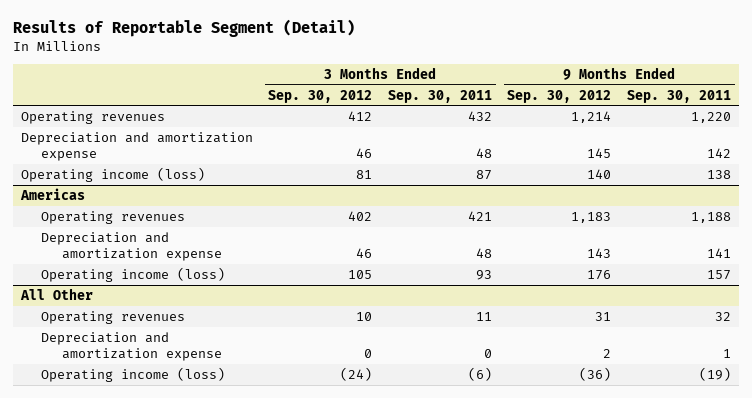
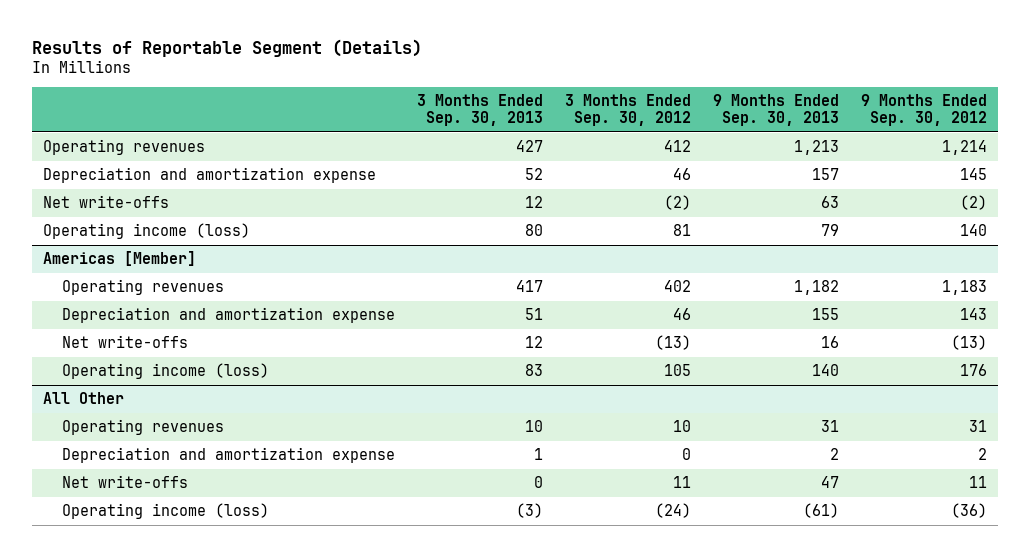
- Results of Reportable Segment (Detail)
+ Results of Reportable Segment (Details)
- | 3 Months Ended Sep. 30, 2012 | 3 Months Ended Sep. 30, 2011 | 9 Months Ended Sep. 30, 2012 | 9 Months Ended Sep. 30, 2011
+ | 3 Months Ended Sep. 30, 2013 | 3 Months Ended Sep. 30, 2012 | 9 Months Ended Sep. 30, 2013 | 9 Months Ended Sep. 30, 2012
+ Net write-offs | 12 | (2) | 63 | (2)
- Americas
+ Americas [Member]
+ Net write-offs | 12 | (13) | 16 | (13)
@ All Other
+ Net write-offs | 0 | 11 | 47 | 11

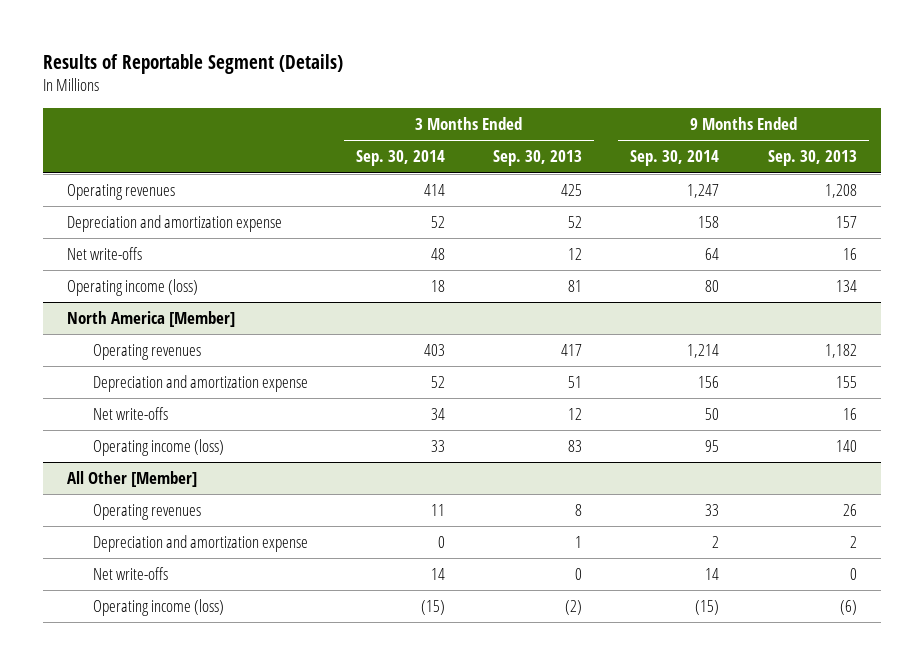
- | 3 Months Ended Sep. 30, 2013 | 3 Months Ended Sep. 30, 2012 | 9 Months Ended Sep. 30, 2013 | 9 Months Ended Sep. 30, 2012
+ | 3 Months Ended Sep. 30, 2014 | 3 Months Ended Sep. 30, 2013 | 9 Months Ended Sep. 30, 2014 | 9 Months Ended Sep. 30, 2013
- Operating revenues | 427 | 412 | 1,213 | 1,214
+ Operating revenues | 414 | 425 | 1,247 | 1,208
- Net write-offs | 12 | (2) | 63 | (2)
- Operating income (loss) | 80 | 81 | 79 | 140
- Americas [Member]
+ Net write-offs | 48 | 12 | 64 | 16
+ Operating income (loss) | 18 | 81 | 80 | 134
+ North America [Member]
- All Other
- Operating revenues | 10 | 10 | 31 | 31
+ All Other [Member]
+ Operating revenues | 11 | 8 | 33 | 26
- Net write-offs | 0 | 11 | 47 | 11
- Operating income (loss) | (3) | (24) | (61) | (36)
+ Net write-offs | 14 | 0 | 14 | 0
+ Operating income (loss) | (15) | (2) | (15) | (6)

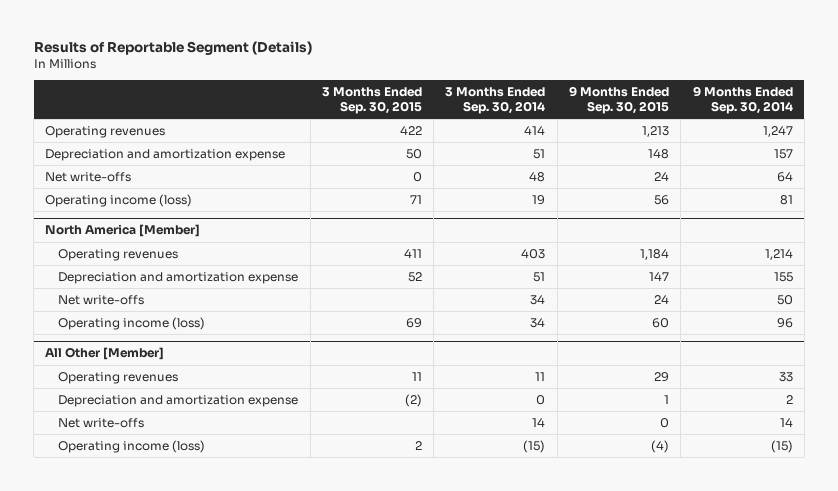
- | 3 Months Ended Sep. 30, 2014 | 3 Months Ended Sep. 30, 2013 | 9 Months Ended Sep. 30, 2014 | 9 Months Ended Sep. 30, 2013
+ | 3 Months Ended Sep. 30, 2015 | 3 Months Ended Sep. 30, 2014 | 9 Months Ended Sep. 30, 2015 | 9 Months Ended Sep. 30, 2014
- Depreciation and amortization expense | 52 | 52 | 158 | 157
+ Depreciation and amortization expense | 50 | 51 | 148 | 157
- Operating income (loss) | 18 | 81 | 80 | 134
+ Operating income (loss) | 71 | 19 | 56 | 81
@ North America [Member]
- Depreciation and amortization expense | 52 | 51 | 156 | 155
+ Depreciation and amortization expense | 52 | 51 | 147 | 155
- Operating income (loss) | 33 | 83 | 95 | 140
+ Operating income (loss) | 69 | 34 | 60 | 96

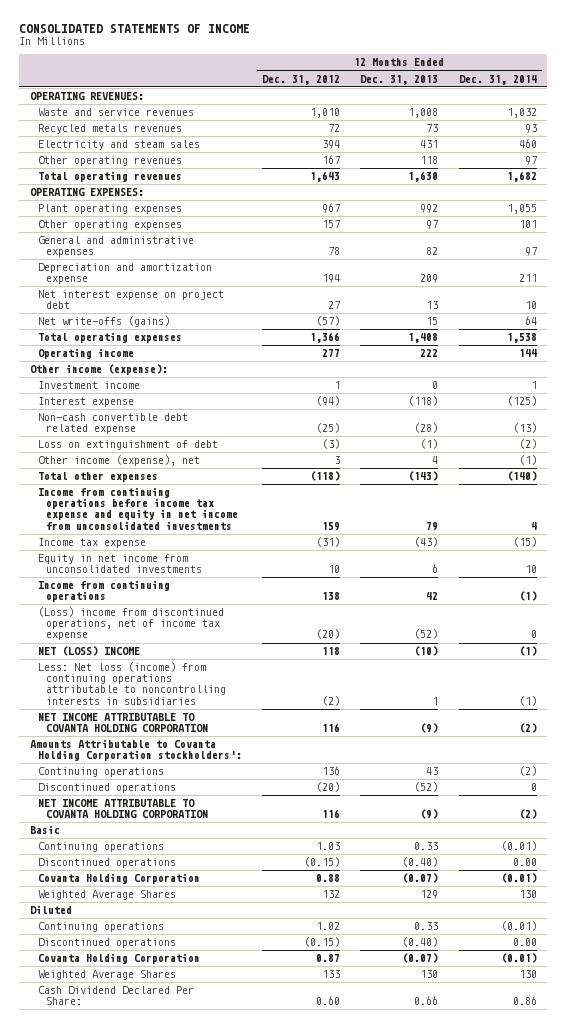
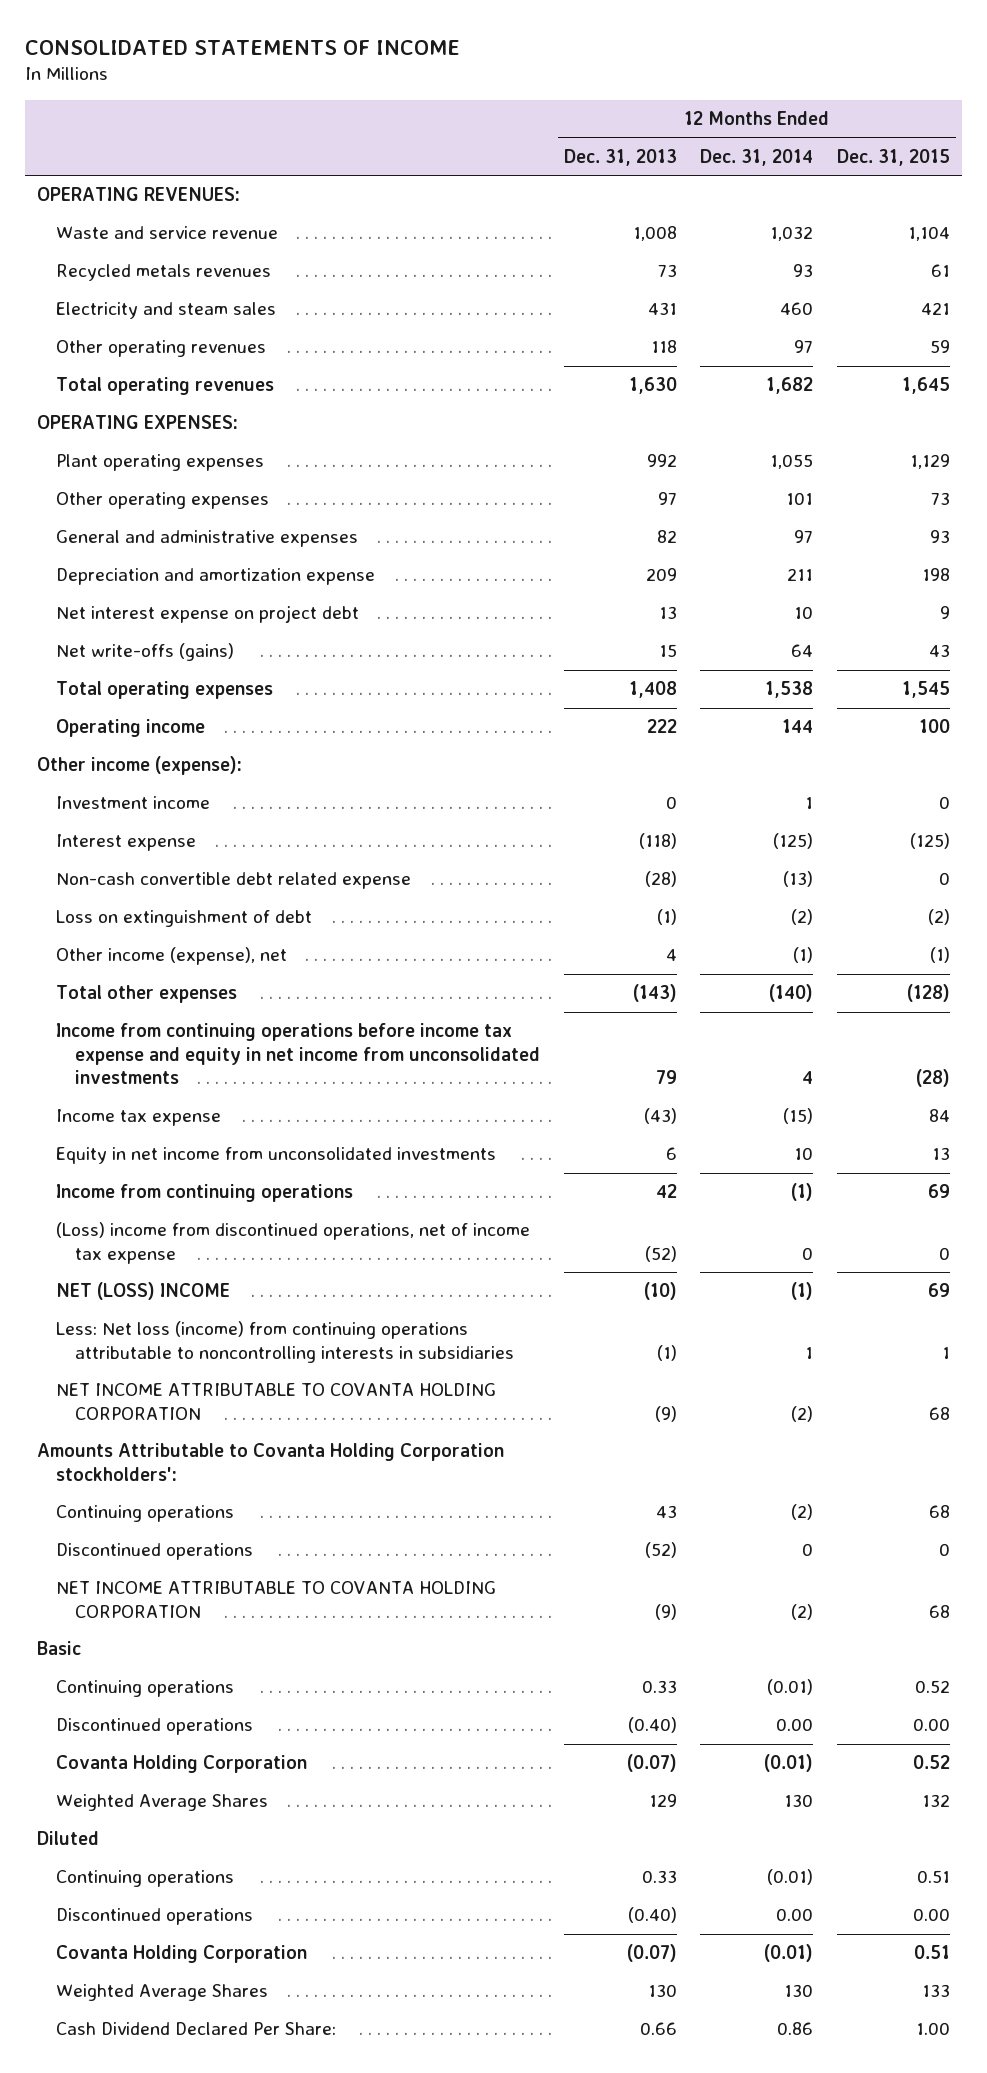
- | 12 Months Ended Dec. 31, 2012 | 12 Months Ended Dec. 31, 2013 | 12 Months Ended Dec. 31, 2014
+ | 12 Months Ended Dec. 31, 2013 | 12 Months Ended Dec. 31, 2014 | 12 Months Ended Dec. 31, 2015
- Waste and service revenues | 1,010 | 1,008 | 1,032
+ Waste and service revenue | 1,008 | 1,032 | 1,104
- Less: Net loss (income) from continuing operations attributable to noncontrolling interests in subsidiaries | (2) | 1 | (1)
+ Less: Net loss (income) from continuing operations attributable to noncontrolling interests in subsidiaries | (1) | 1 | 1

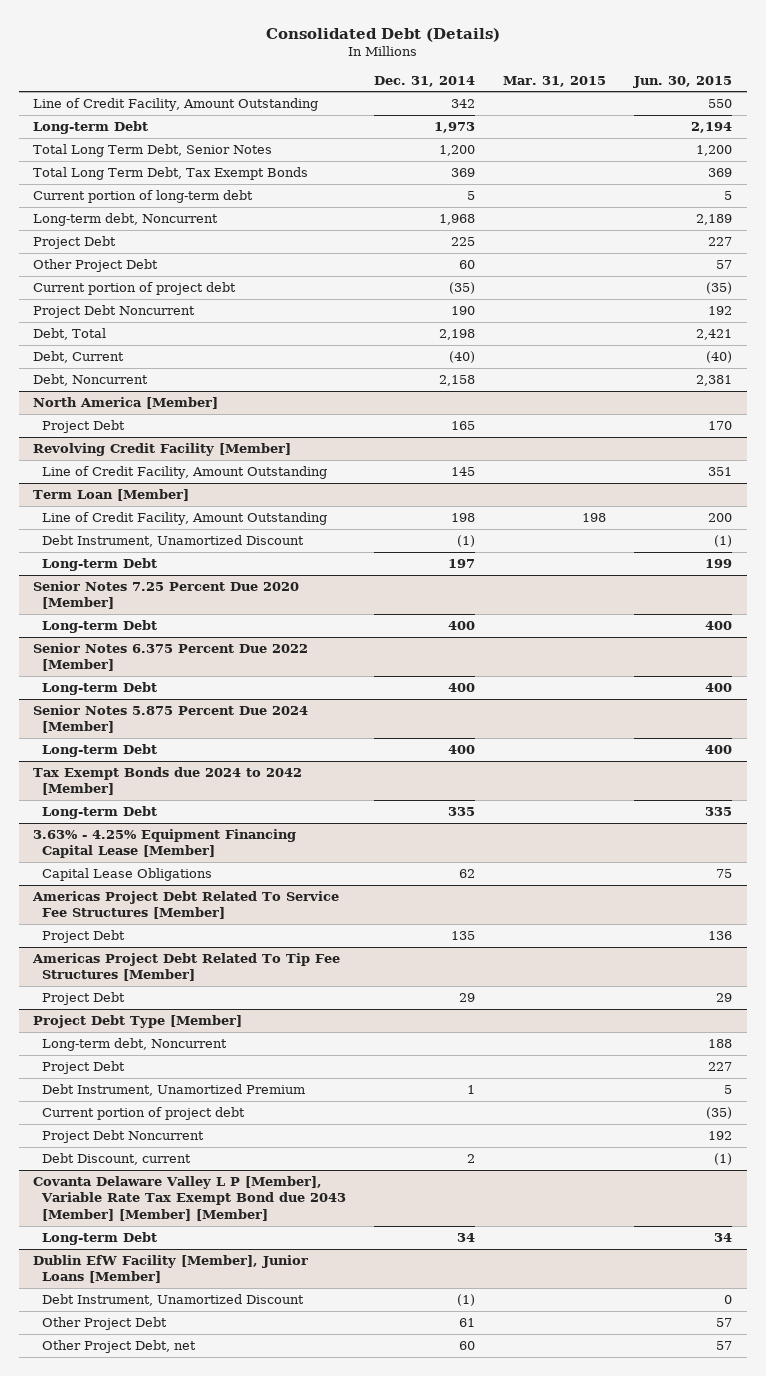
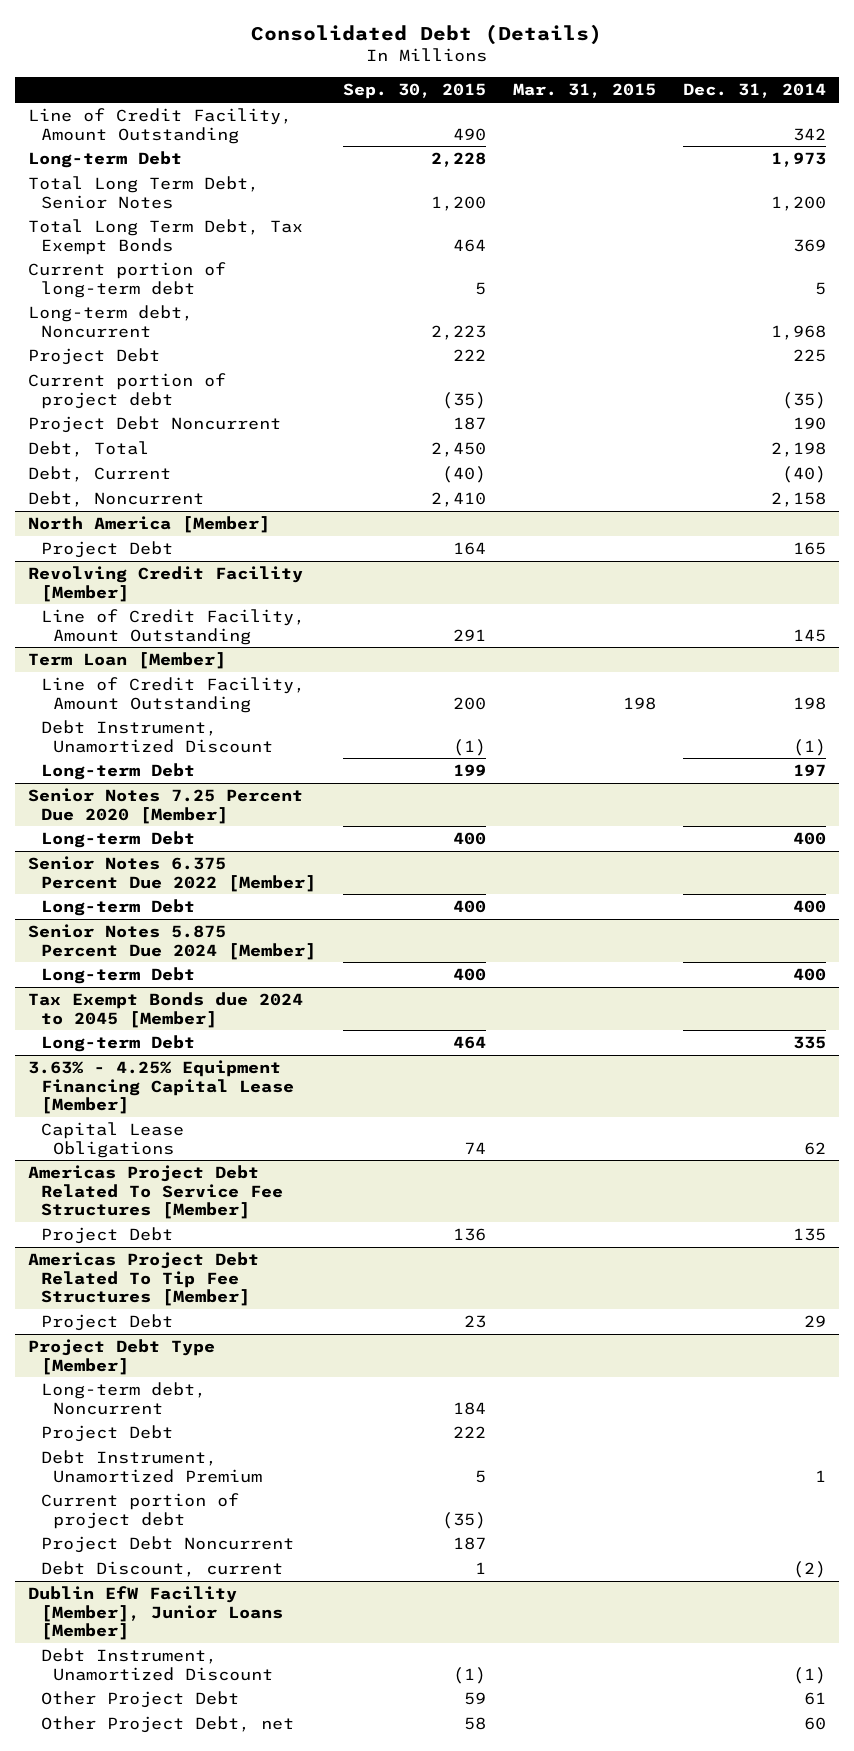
- | Dec. 31, 2014 | Mar. 31, 2015 | Jun. 30, 2015
+ | Sep. 30, 2015 | Mar. 31, 2015 | Dec. 31, 2014
- Other Project Debt | 60 | | 57
- Tax Exempt Bonds due 2024 to 2042 [Member]
+ Tax Exempt Bonds due 2024 to 2045 [Member]
@ Project Debt Type [Member]
- Debt Discount, current | 2 | | (1)
- Covanta Delaware Valley L P [Member], Variable Rate Tax Exempt Bond due 2043 [Member] [Member] [Member]
- Long-term Debt | 34 | | 34
@ Project Debt Type [Member]
+ Debt Discount, current | 1 | | (2)

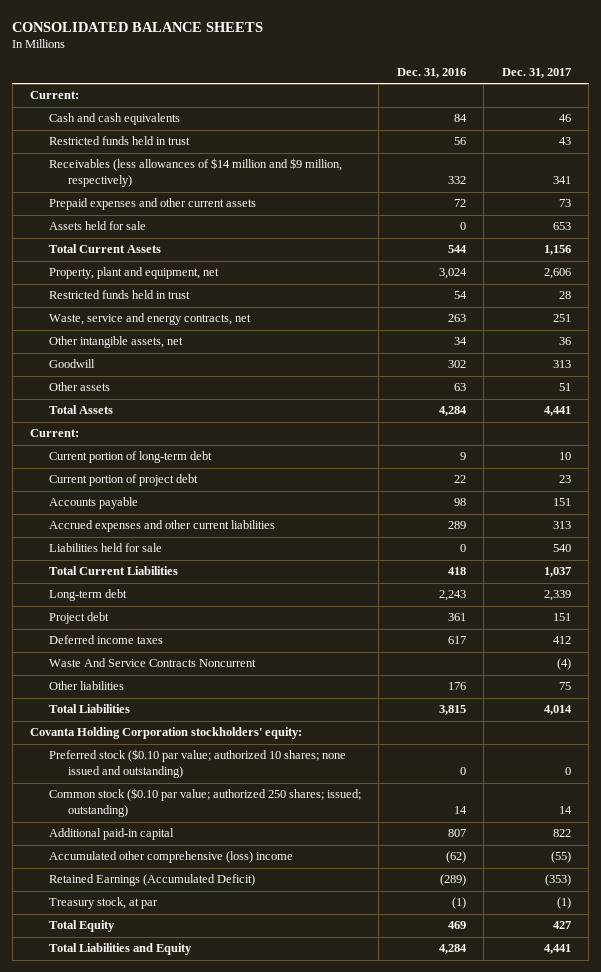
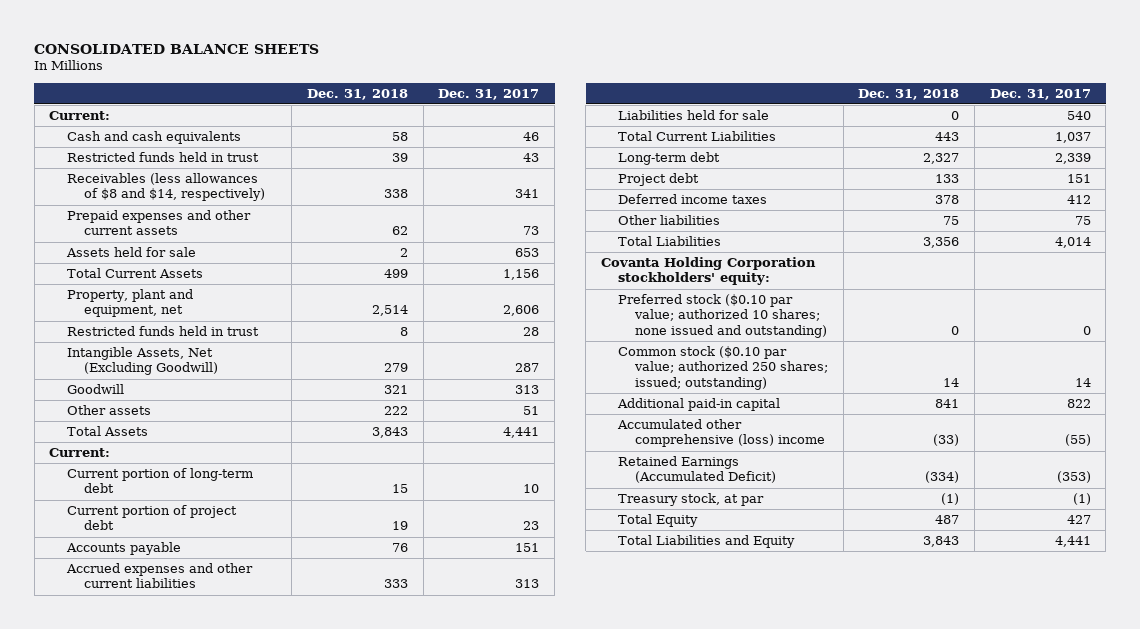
- | Dec. 31, 2016 | Dec. 31, 2017
+ | Dec. 31, 2018 | Dec. 31, 2017
- Receivables (less allowances of $14 million and $9 million, respectively) | 332 | 341
+ Receivables (less allowances of $8 and $14, respectively) | 338 | 341
- Waste, service and energy contracts, net | 263 | 251
- Other intangible assets, net | 34 | 36
+ Intangible Assets, Net (Excluding Goodwill) | 279 | 287
- Waste And Service Contracts Noncurrent | | (4)

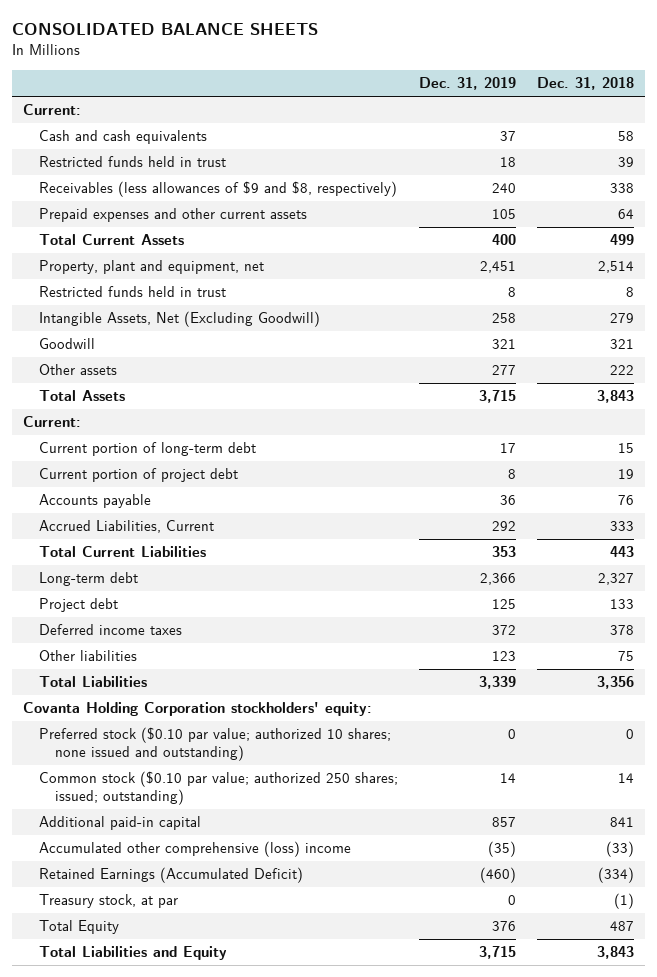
- | Dec. 31, 2018 | Dec. 31, 2017
+ | Dec. 31, 2019 | Dec. 31, 2018
- Receivables (less allowances of $8 and $14, respectively) | 338 | 341
- Prepaid expenses and other current assets | 62 | 73
- Assets held for sale | 2 | 653
+ Receivables (less allowances of $9 and $8, respectively) | 240 | 338
+ Prepaid expenses and other current assets | 105 | 64
- Accrued expenses and other current liabilities | 333 | 313
- Liabilities held for sale | 0 | 540
+ Accrued Liabilities, Current | 292 | 333

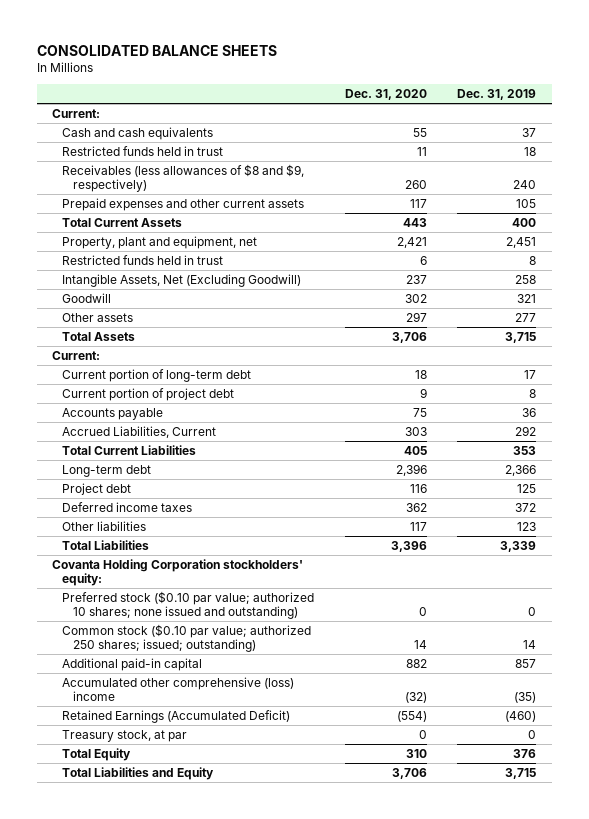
- | Dec. 31, 2019 | Dec. 31, 2018
+ | Dec. 31, 2020 | Dec. 31, 2019
- Receivables (less allowances of $9 and $8, respectively) | 240 | 338
+ Receivables (less allowances of $8 and $9, respectively) | 260 | 240

